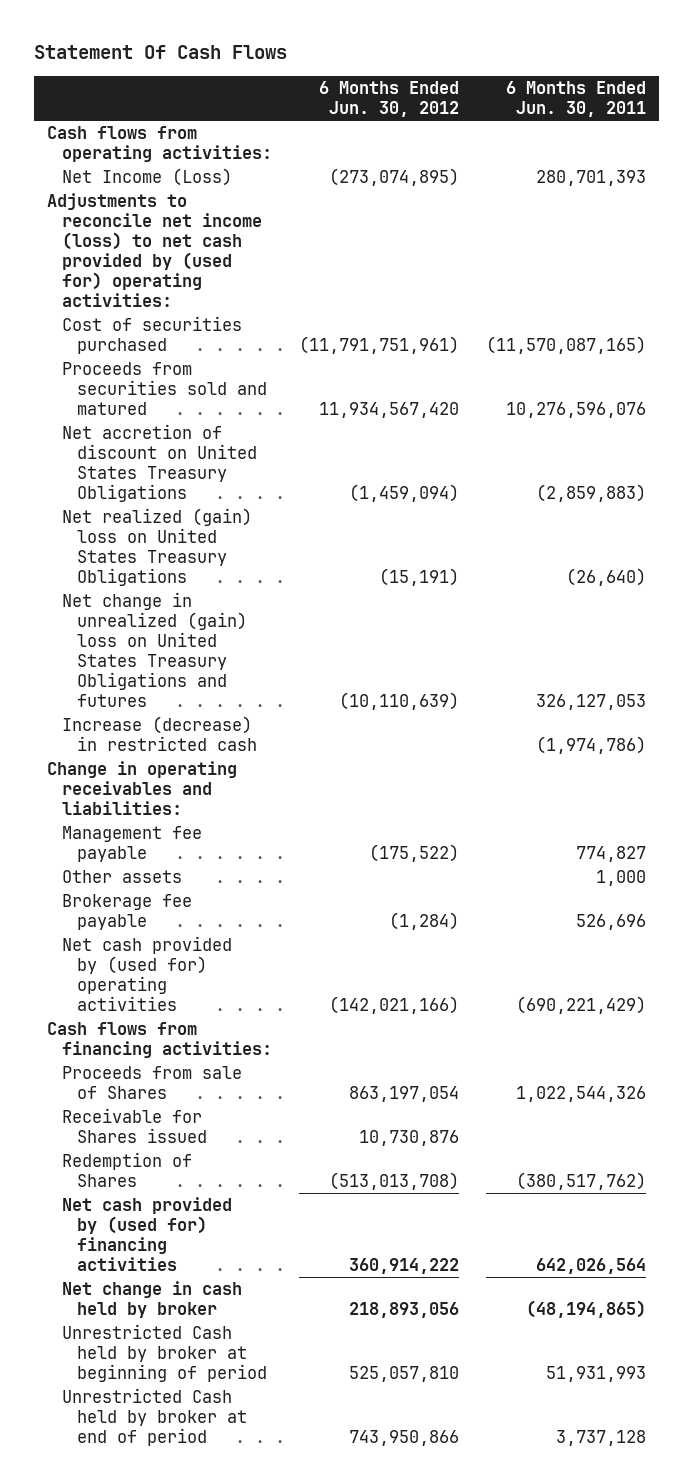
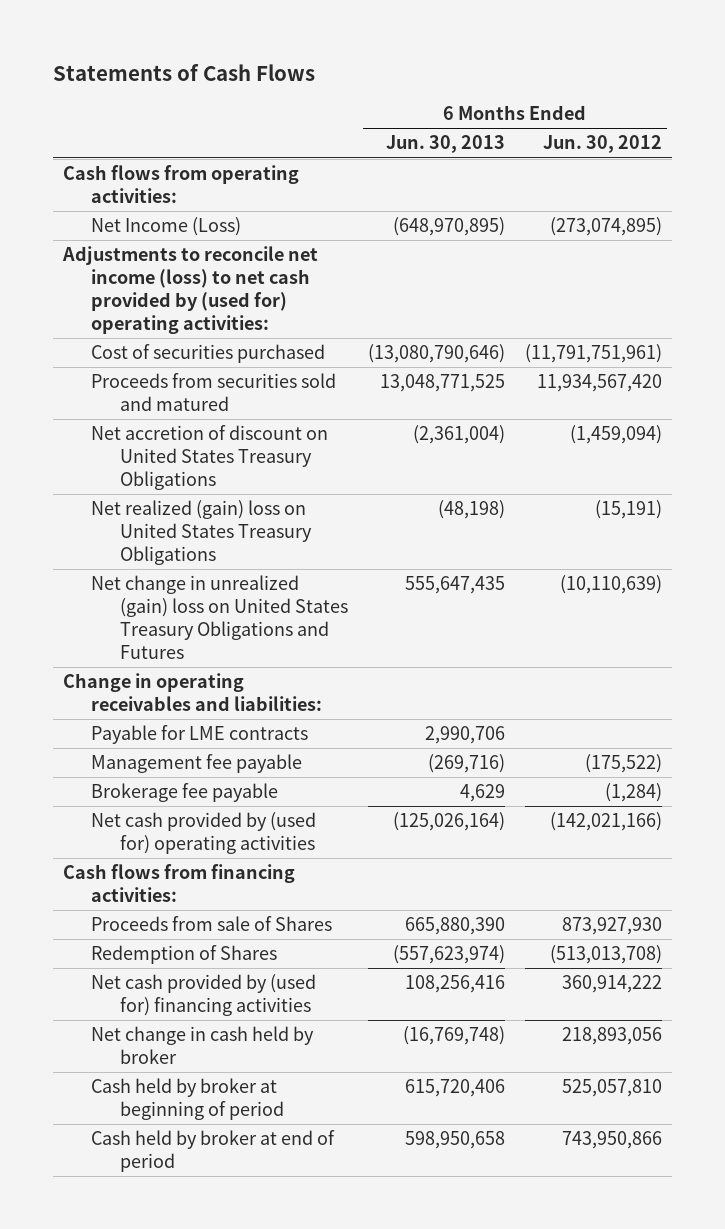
- Statement Of Cash Flows
+ Statements of Cash Flows
- | 6 Months Ended Jun. 30, 2012 | 6 Months Ended Jun. 30, 2011
+ | 6 Months Ended Jun. 30, 2013 | 6 Months Ended Jun. 30, 2012
- Net change in unrealized (gain) loss on United States Treasury Obligations and futures | (10,110,639) | 326,127,053
- Increase (decrease) in restricted cash | | (1,974,786)
+ Net change in unrealized (gain) loss on United States Treasury Obligations and Futures | 555,647,435 | (10,110,639)
+ Payable for LME contracts | 2,990,706 |
- Other assets | | 1,000
- Proceeds from sale of Shares | 863,197,054 | 1,022,544,326
- Receivable for Shares issued | 10,730,876 |
+ Proceeds from sale of Shares | 665,880,390 | 873,927,930
- Unrestricted Cash held by broker at beginning of period | 525,057,810 | 51,931,993
- Unrestricted Cash held by broker at end of period | 743,950,866 | 3,737,128
+ Cash held by broker at beginning of period | 615,720,406 | 525,057,810
+ Cash held by broker at end of period | 598,950,658 | 743,950,866

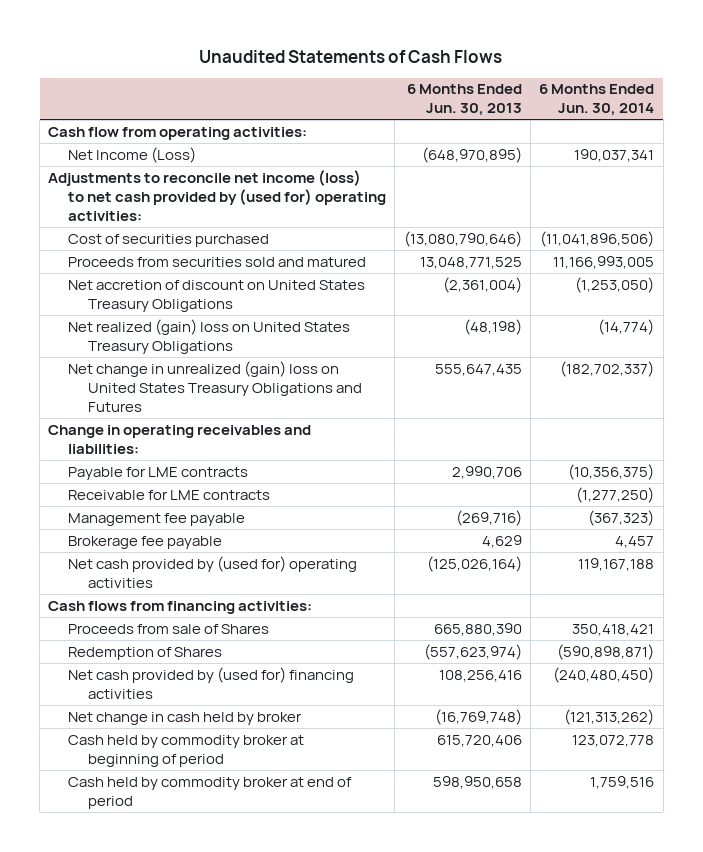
- Statements of Cash Flows
+ Unaudited Statements of Cash Flows
- | 6 Months Ended Jun. 30, 2013 | 6 Months Ended Jun. 30, 2012
+ | 6 Months Ended Jun. 30, 2013 | 6 Months Ended Jun. 30, 2014
- Cash flows from operating activities:
+ Cash flow from operating activities:
+ Receivable for LME contracts | | (1,277,250)
- Cash held by broker at beginning of period | 615,720,406 | 525,057,810
- Cash held by broker at end of period | 598,950,658 | 743,950,866
+ Cash held by commodity broker at beginning of period | 615,720,406 | 123,072,778
+ Cash held by commodity broker at end of period | 598,950,658 | 1,759,516

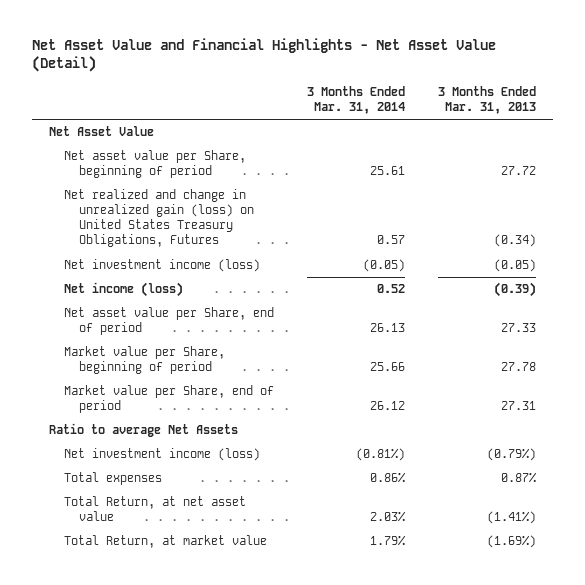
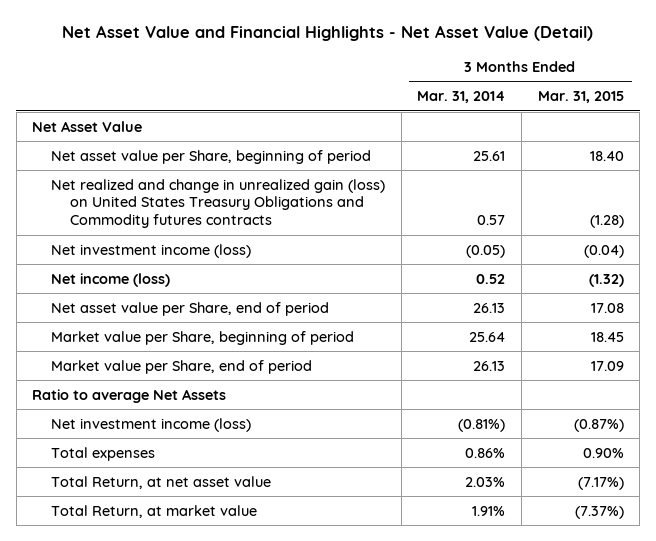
- | 3 Months Ended Mar. 31, 2014 | 3 Months Ended Mar. 31, 2013
+ | 3 Months Ended Mar. 31, 2014 | 3 Months Ended Mar. 31, 2015
- Net realized and change in unrealized gain (loss) on United States Treasury Obligations, Futures | 0.57 | (0.34)
+ Net realized and change in unrealized gain (loss) on United States Treasury Obligations and Commodity futures contracts | 0.57 | (1.28)
- Market value per Share, beginning of period | 25.66 | 27.78
- Market value per Share, end of period | 26.12 | 27.31
+ Market value per Share, beginning of period | 25.64 | 18.45
+ Market value per Share, end of period | 26.13 | 17.09
- Total Return, at market value | 1.79% | (1.69%)
+ Total Return, at market value | 1.91% | (7.37%)

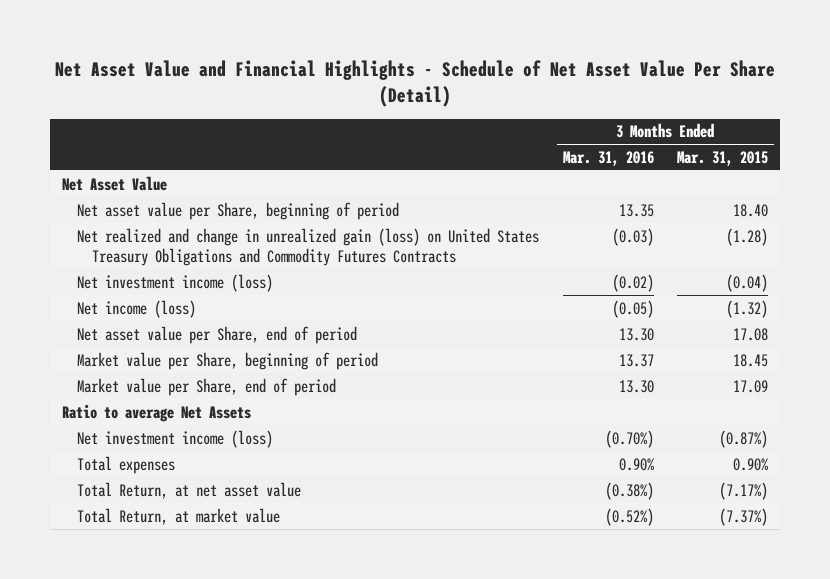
- Net Asset Value and Financial Highlights - Net Asset Value (Detail)
+ Net Asset Value and Financial Highlights - Schedule of Net Asset Value Per Share (Detail)
- | 3 Months Ended Mar. 31, 2014 | 3 Months Ended Mar. 31, 2015
+ | 3 Months Ended Mar. 31, 2016 | 3 Months Ended Mar. 31, 2015
- Net realized and change in unrealized gain (loss) on United States Treasury Obligations and Commodity futures contracts | 0.57 | (1.28)
+ Net realized and change in unrealized gain (loss) on United States Treasury Obligations and Commodity Futures Contracts | (0.03) | (1.28)

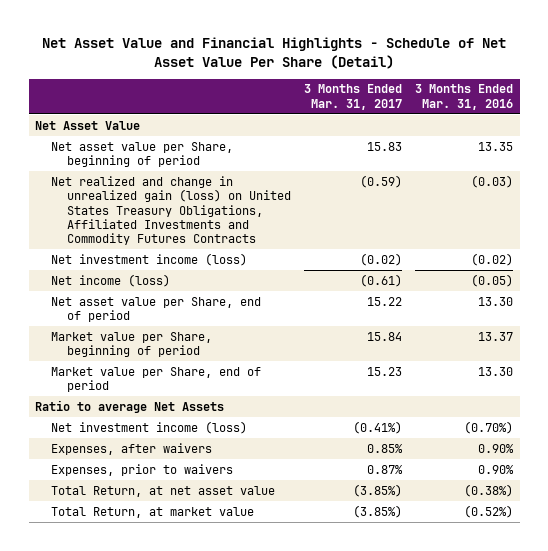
- | 3 Months Ended Mar. 31, 2016 | 3 Months Ended Mar. 31, 2015
+ | 3 Months Ended Mar. 31, 2017 | 3 Months Ended Mar. 31, 2016
- Net realized and change in unrealized gain (loss) on United States Treasury Obligations and Commodity Futures Contracts | (0.03) | (1.28)
+ Net realized and change in unrealized gain (loss) on United States Treasury Obligations, Affiliated Investments and Commodity Futures Contracts | (0.59) | (0.03)
- Total expenses | 0.90% | 0.90%
+ Expenses, after waivers | 0.85% | 0.90%
+ Expenses, prior to waivers | 0.87% | 0.90%

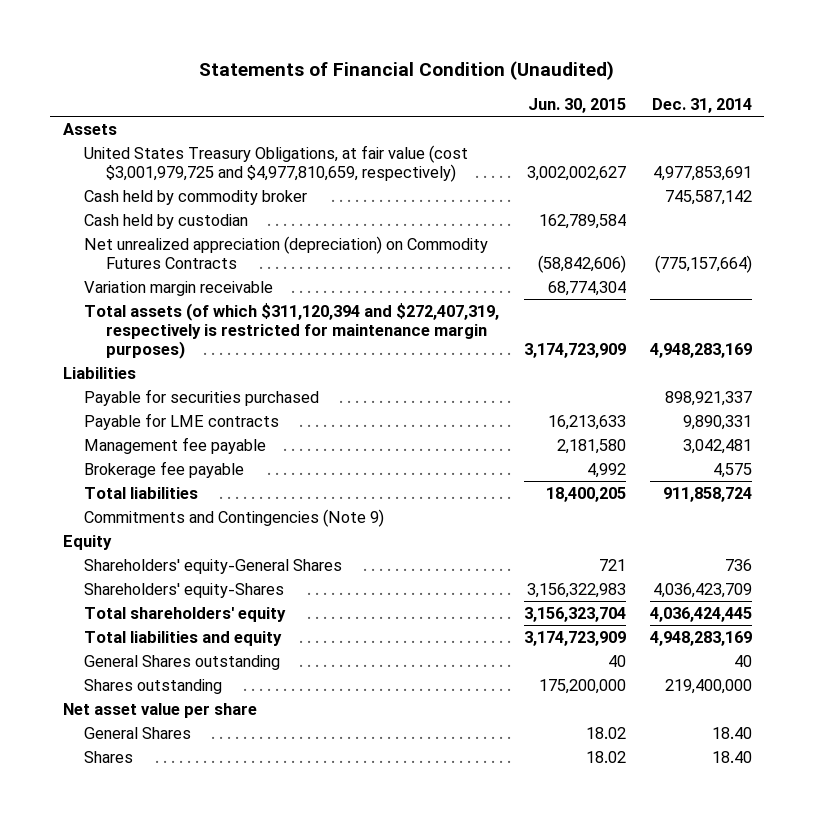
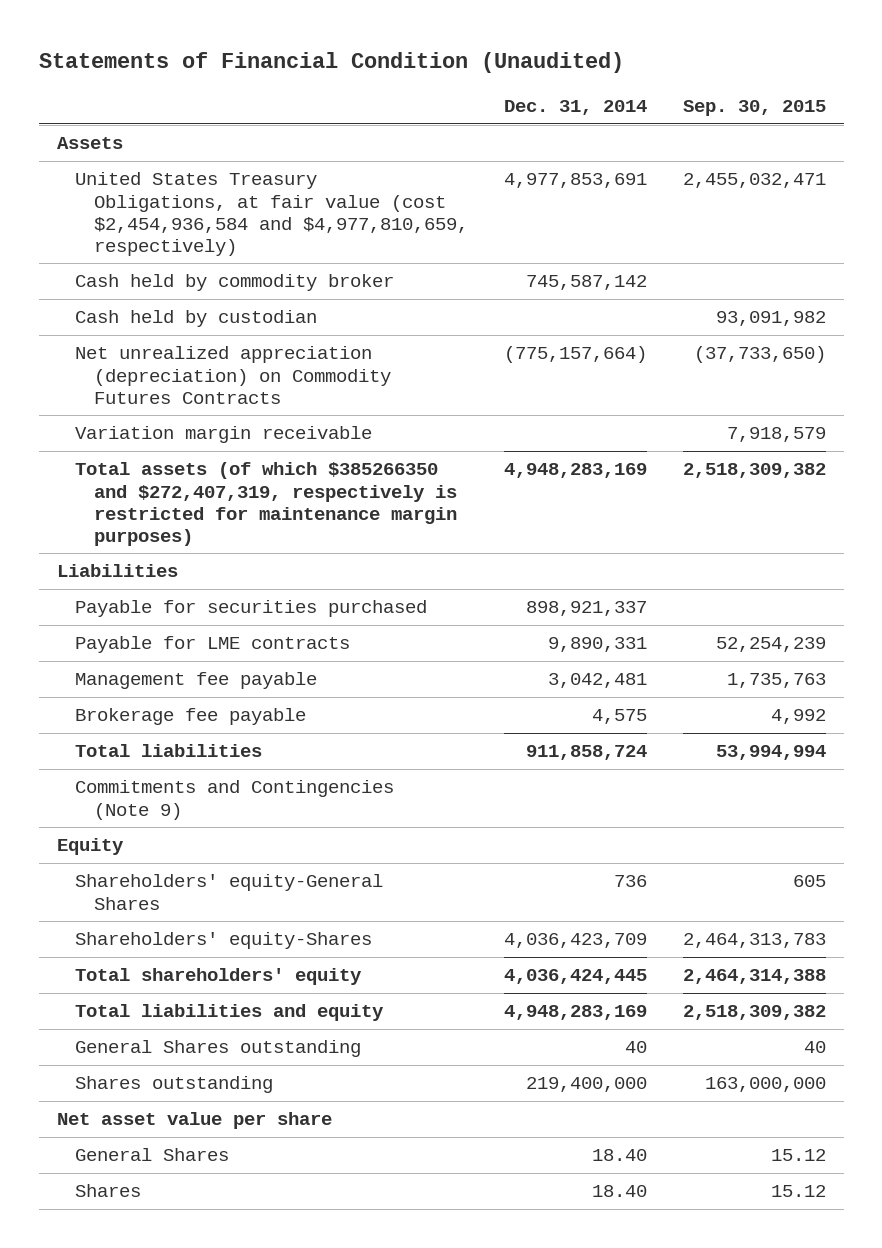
- | Jun. 30, 2015 | Dec. 31, 2014
+ | Dec. 31, 2014 | Sep. 30, 2015
- United States Treasury Obligations, at fair value (cost $3,001,979,725 and $4,977,810,659, respectively) | 3,002,002,627 | 4,977,853,691
+ United States Treasury Obligations, at fair value (cost $2,454,936,584 and $4,977,810,659, respectively) | 4,977,853,691 | 2,455,032,471
- Total assets (of which $311,120,394 and $272,407,319, respectively is restricted for maintenance margin purposes) | 3,174,723,909 | 4,948,283,169
+ Total assets (of which $385266350 and $272,407,319, respectively is restricted for maintenance margin purposes) | 4,948,283,169 | 2,518,309,382

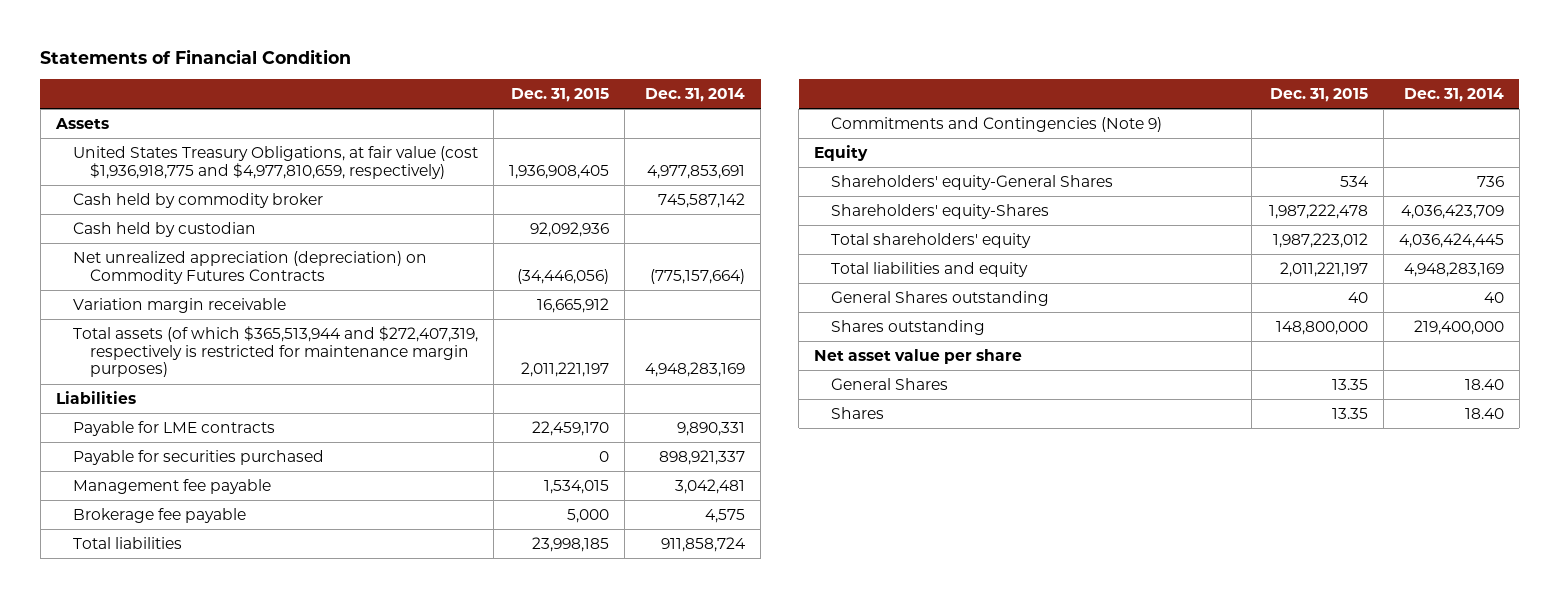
- Statements of Financial Condition (Unaudited)
+ Statements of Financial Condition
- | Dec. 31, 2014 | Sep. 30, 2015
+ | Dec. 31, 2015 | Dec. 31, 2014
- United States Treasury Obligations, at fair value (cost $2,454,936,584 and $4,977,810,659, respectively) | 4,977,853,691 | 2,455,032,471
+ United States Treasury Obligations, at fair value (cost $1,936,918,775 and $4,977,810,659, respectively) | 1,936,908,405 | 4,977,853,691
- Total assets (of which $385266350 and $272,407,319, respectively is restricted for maintenance margin purposes) | 4,948,283,169 | 2,518,309,382
+ Total assets (of which $365,513,944 and $272,407,319, respectively is restricted for maintenance margin purposes) | 2,011,221,197 | 4,948,283,169
moved down: Payable for securities purchased | 0 | 898,921,337

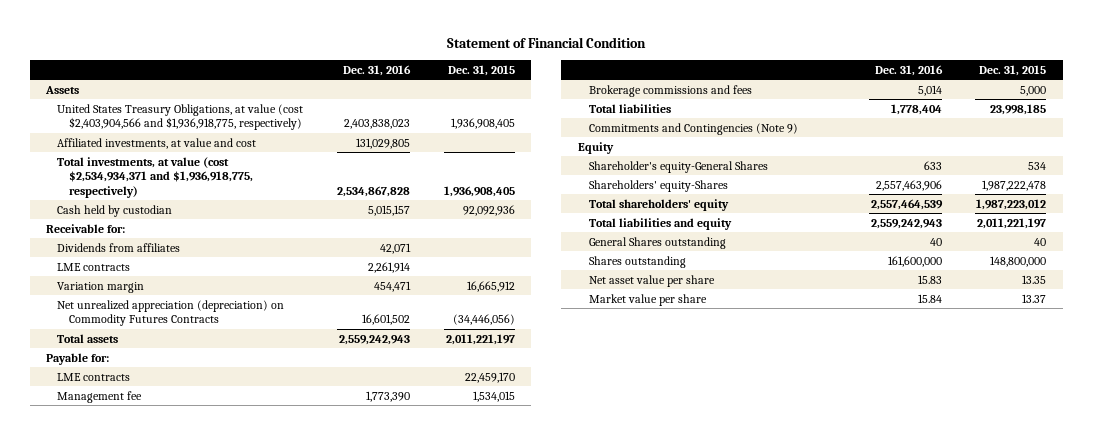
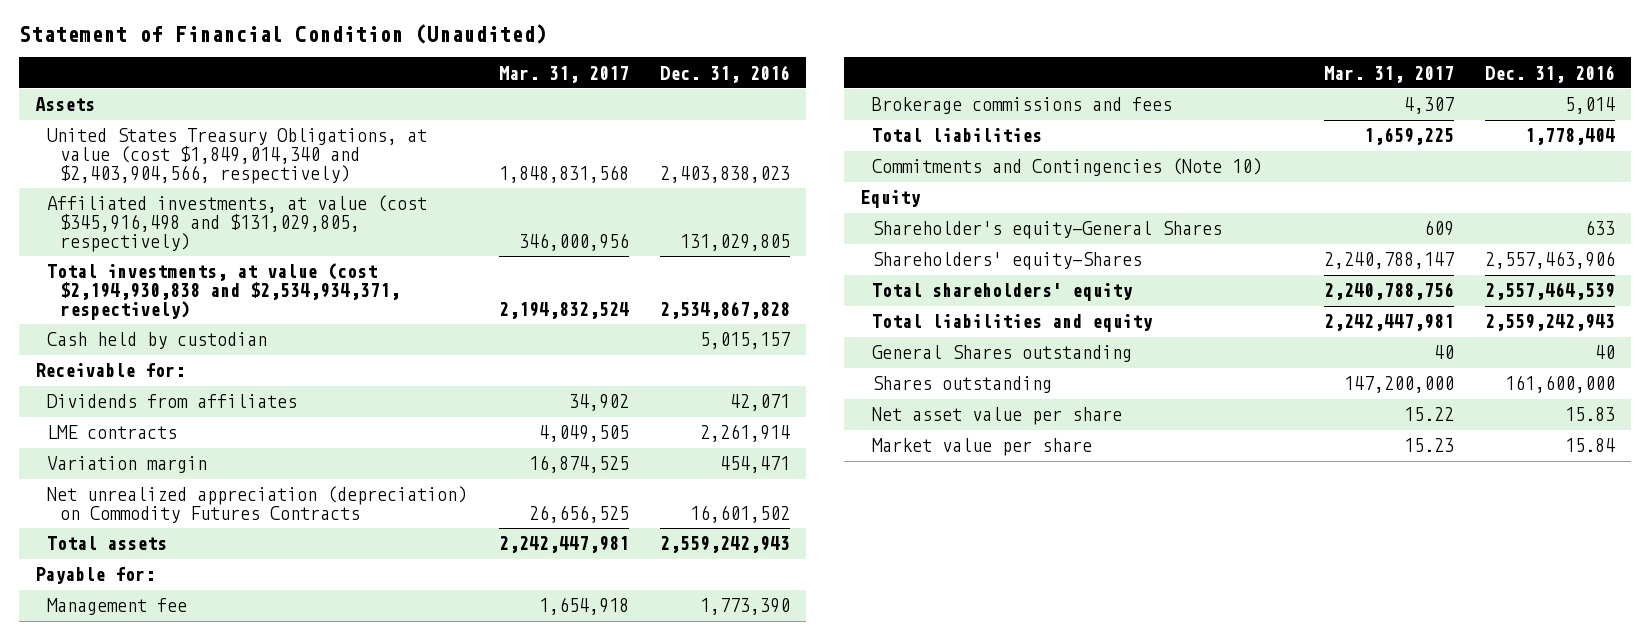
- Statement of Financial Condition
+ Statement of Financial Condition (Unaudited)
- | Dec. 31, 2016 | Dec. 31, 2015
+ | Mar. 31, 2017 | Dec. 31, 2016
- United States Treasury Obligations, at value (cost $2,403,904,566 and $1,936,918,775, respectively) | 2,403,838,023 | 1,936,908,405
- Affiliated investments, at value and cost | 131,029,805 |
- Total investments, at value (cost $2,534,934,371 and $1,936,918,775, respectively) | 2,534,867,828 | 1,936,908,405
+ United States Treasury Obligations, at value (cost $1,849,014,340 and $2,403,904,566, respectively) | 1,848,831,568 | 2,403,838,023
+ Affiliated investments, at value (cost $345,916,498 and $131,029,805, respectively) | 346,000,956 | 131,029,805
+ Total investments, at value (cost $2,194,930,838 and $2,534,934,371, respectively) | 2,194,832,524 | 2,534,867,828
- LME contracts | | 22,459,170
- Commitments and Contingencies (Note 9)
+ Commitments and Contingencies (Note 10)

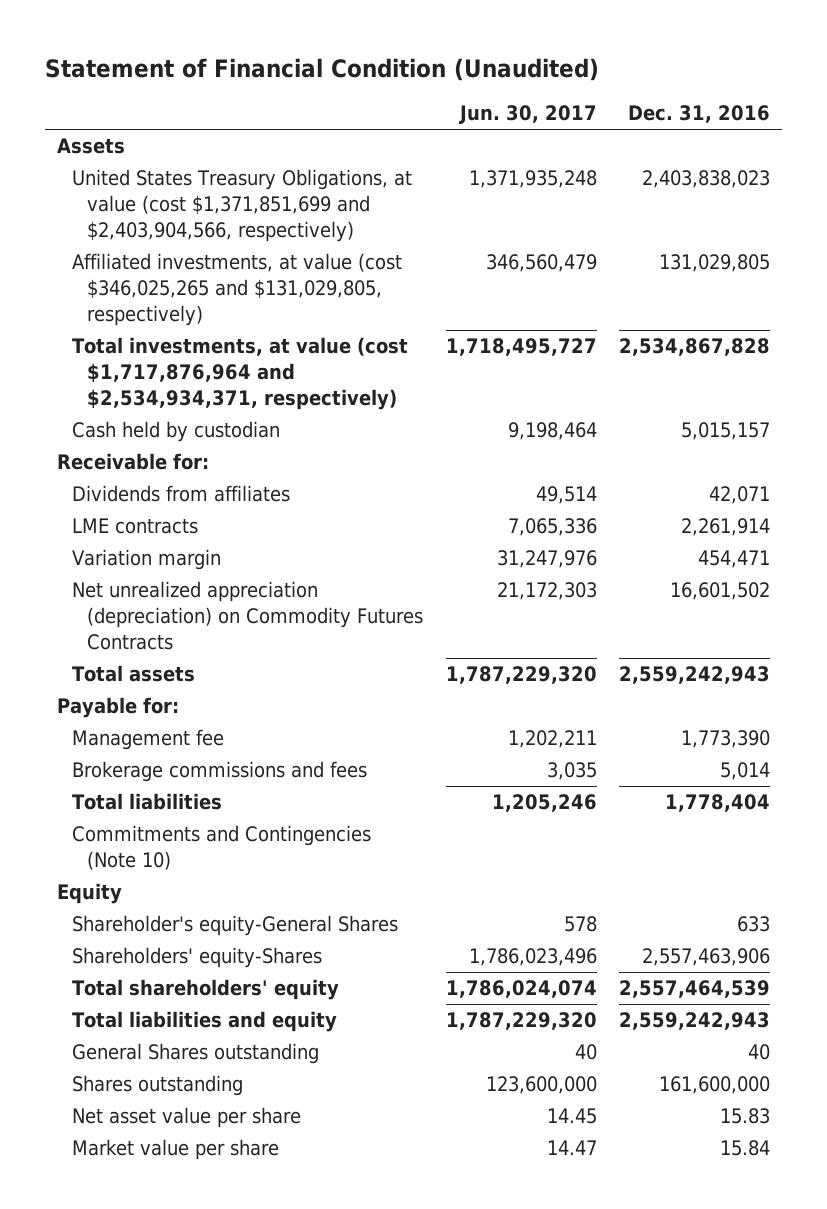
- | Mar. 31, 2017 | Dec. 31, 2016
+ | Jun. 30, 2017 | Dec. 31, 2016
- United States Treasury Obligations, at value (cost $1,849,014,340 and $2,403,904,566, respectively) | 1,848,831,568 | 2,403,838,023
- Affiliated investments, at value (cost $345,916,498 and $131,029,805, respectively) | 346,000,956 | 131,029,805
- Total investments, at value (cost $2,194,930,838 and $2,534,934,371, respectively) | 2,194,832,524 | 2,534,867,828
+ United States Treasury Obligations, at value (cost $1,371,851,699 and $2,403,904,566, respectively) | 1,371,935,248 | 2,403,838,023
+ Affiliated investments, at value (cost $346,025,265 and $131,029,805, respectively) | 346,560,479 | 131,029,805
+ Total investments, at value (cost $1,717,876,964 and $2,534,934,371, respectively) | 1,718,495,727 | 2,534,867,828

